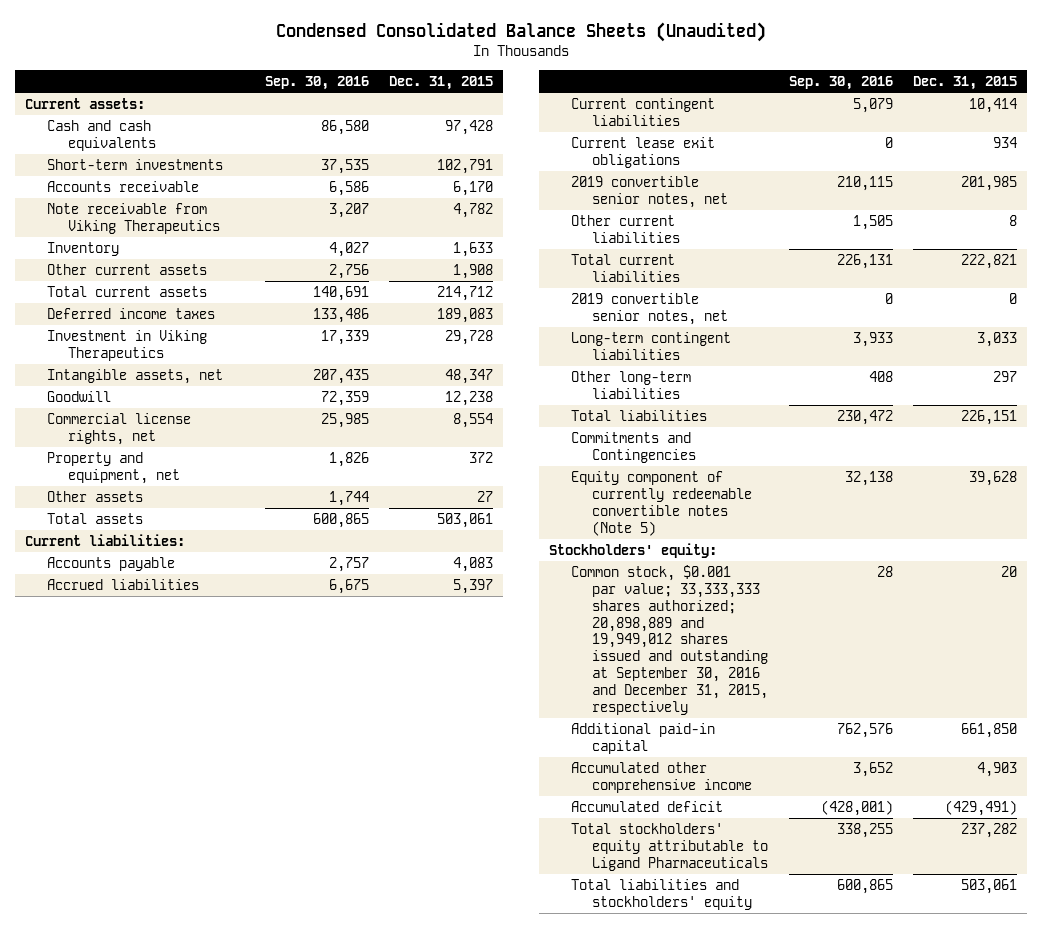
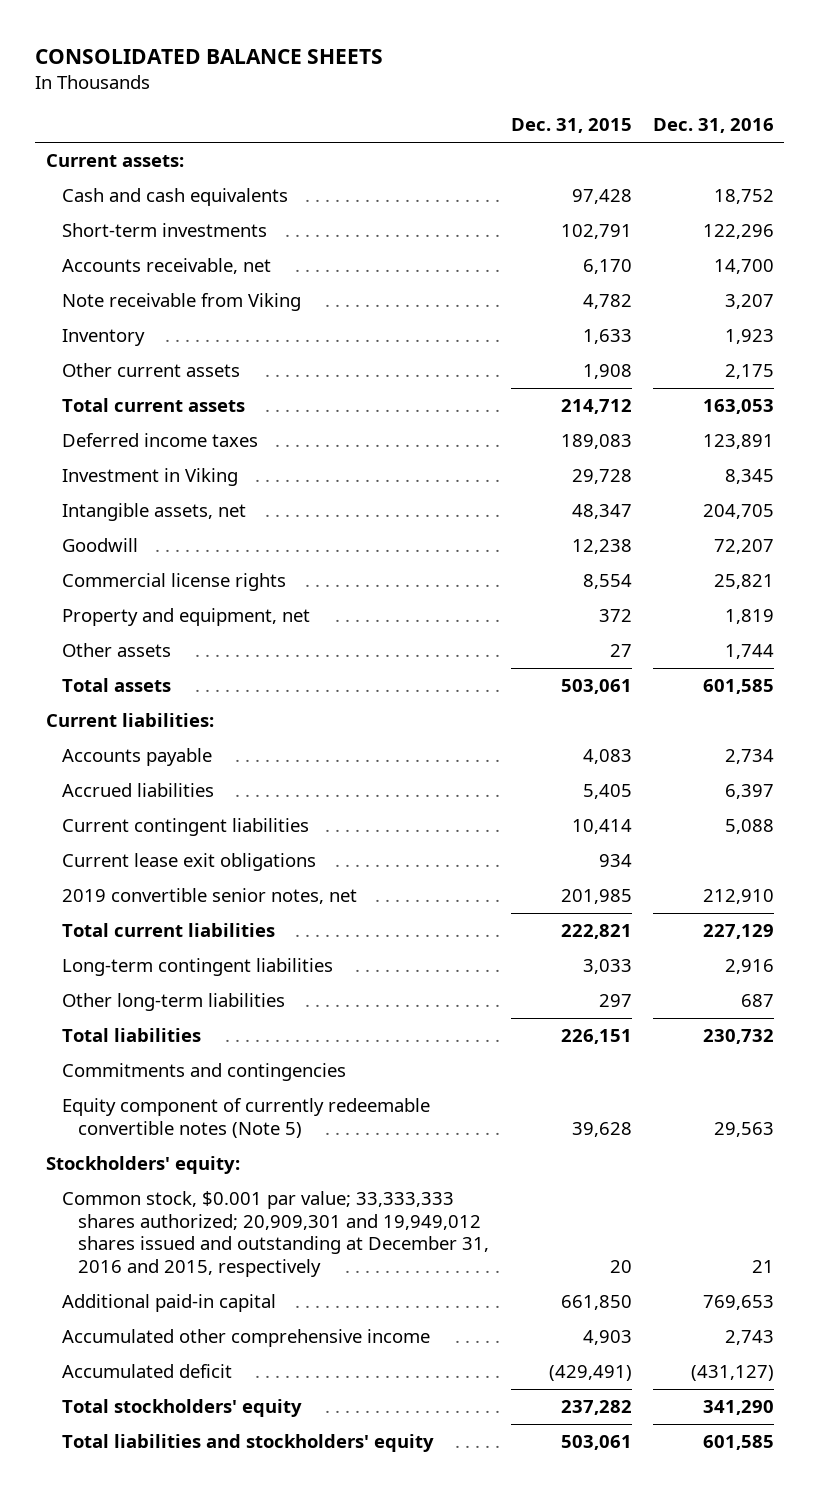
- Condensed Consolidated Balance Sheets (Unaudited)
+ CONSOLIDATED BALANCE SHEETS
- | Sep. 30, 2016 | Dec. 31, 2015
+ | Dec. 31, 2015 | Dec. 31, 2016
- Accounts receivable | 6,586 | 6,170
- Note receivable from Viking Therapeutics | 3,207 | 4,782
+ Accounts receivable, net | 6,170 | 14,700
+ Note receivable from Viking | 4,782 | 3,207
- Investment in Viking Therapeutics | 17,339 | 29,728
+ Investment in Viking | 29,728 | 8,345
- Commercial license rights, net | 25,985 | 8,554
+ Commercial license rights | 8,554 | 25,821
- Accrued liabilities | 6,675 | 5,397
+ Accrued liabilities | 5,405 | 6,397
- Other current liabilities | 1,505 | 8
- 2019 convertible senior notes, net | 0 | 0
- Commitments and Contingencies
+ Commitments and contingencies
- Common stock, $0.001 par value; 33,333,333 shares authorized; 20,898,889 and 19,949,012 shares issued and outstanding at September 30, 2016 and December 31, 2015, respectively | 28 | 20
+ Common stock, $0.001 par value; 33,333,333 shares authorized; 20,909,301 and 19,949,012 shares issued and outstanding at December 31, 2016 and 2015, respectively | 20 | 21
- Total stockholders' equity attributable to Ligand Pharmaceuticals | 338,255 | 237,282
+ Total stockholders' equity | 237,282 | 341,290

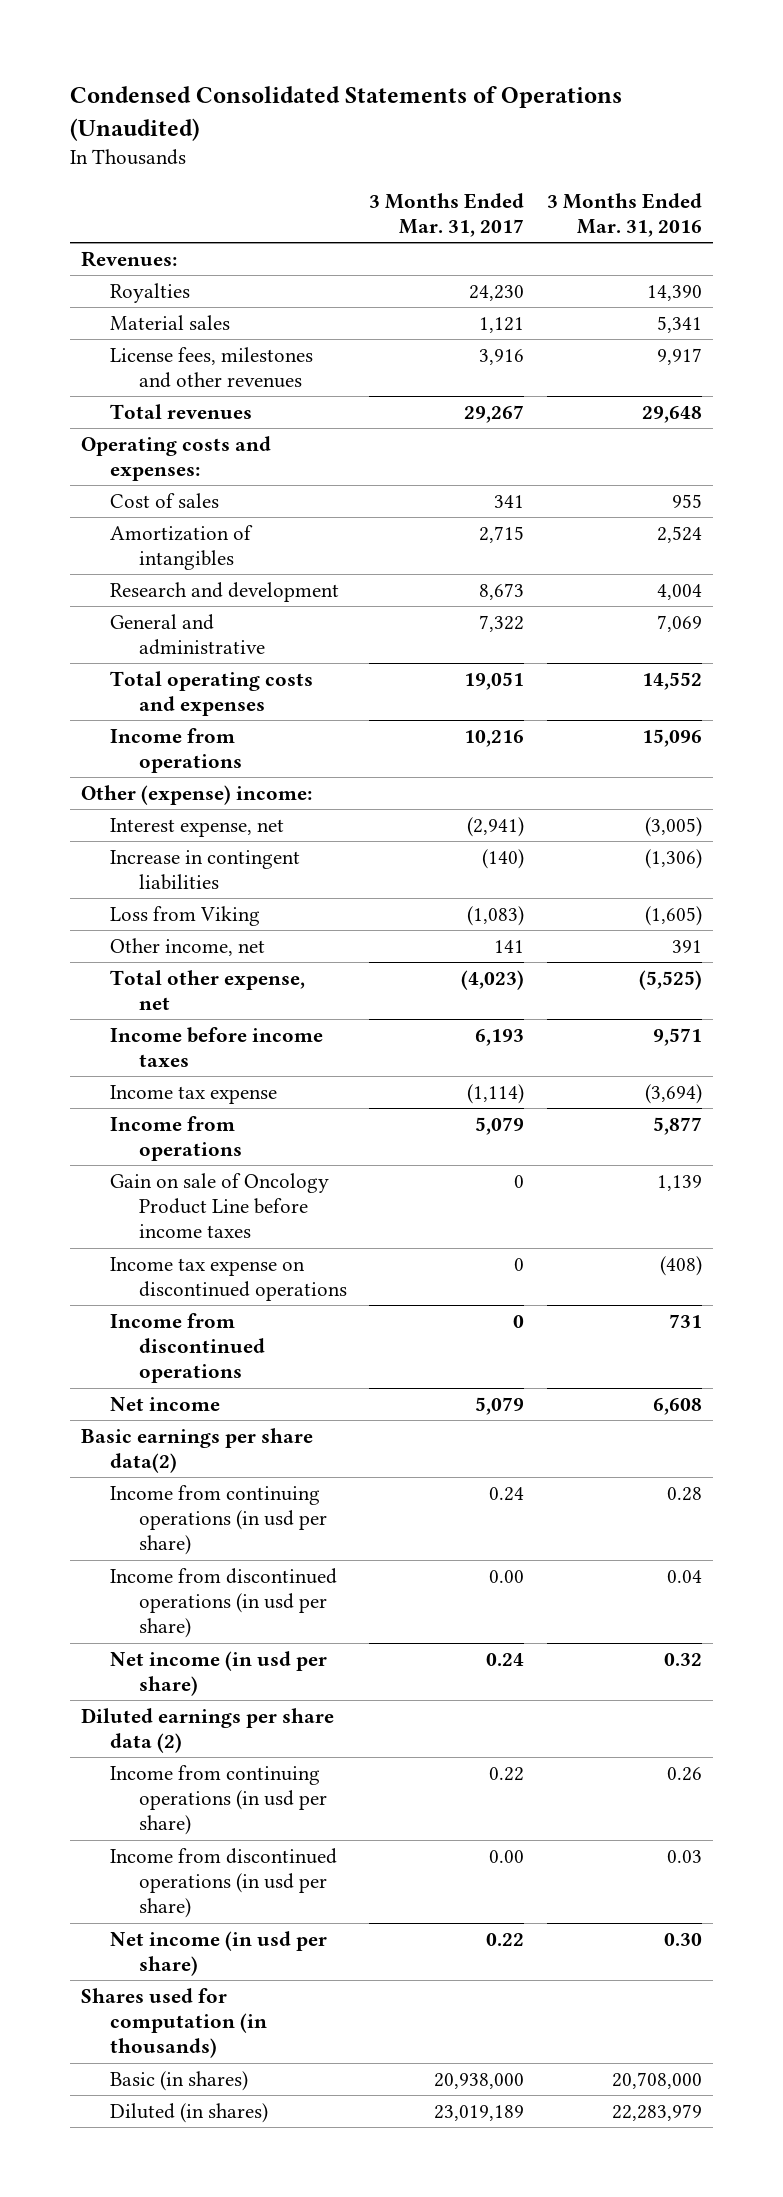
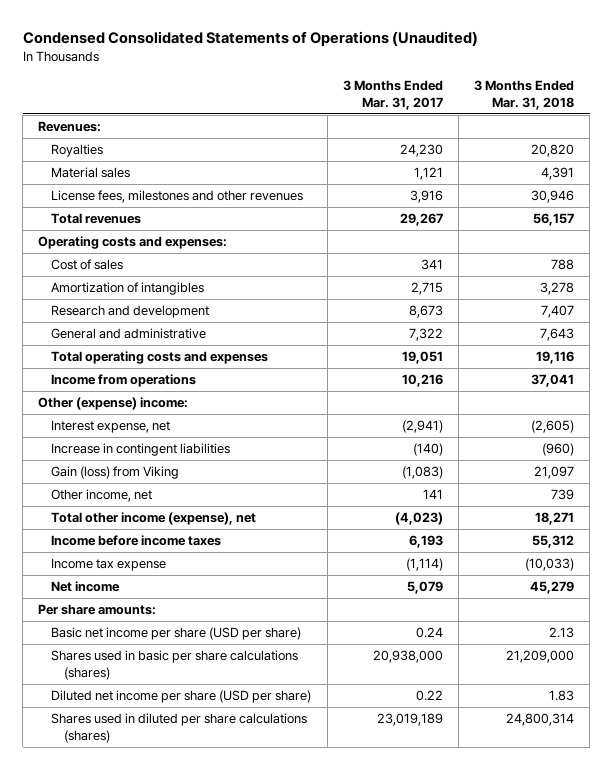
- | 3 Months Ended Mar. 31, 2017 | 3 Months Ended Mar. 31, 2016
+ | 3 Months Ended Mar. 31, 2017 | 3 Months Ended Mar. 31, 2018
- Loss from Viking | (1,083) | (1,605)
+ Gain (loss) from Viking | (1,083) | 21,097
- Total other expense, net | (4,023) | (5,525)
+ Total other income (expense), net | (4,023) | 18,271
- Income from operations | 5,079 | 5,877
- Gain on sale of Oncology Product Line before income taxes | 0 | 1,139
- Income tax expense on discontinued operations | 0 | (408)
- Income from discontinued operations | 0 | 731
- Basic earnings per share data(2)
- Income from continuing operations (in usd per share) | 0.24 | 0.28
- Income from discontinued operations (in usd per share) | 0.00 | 0.04
- Net income (in usd per share) | 0.24 | 0.32
- Diluted earnings per share data (2)
- Income from continuing operations (in usd per share) | 0.22 | 0.26
- Income from discontinued operations (in usd per share) | 0.00 | 0.03
- Net income (in usd per share) | 0.22 | 0.30
- Shares used for computation (in thousands)
- Basic (in shares) | 20,938,000 | 20,708,000
- Diluted (in shares) | 23,019,189 | 22,283,979
+ Per share amounts:
+ Basic net income per share (USD per share) | 0.24 | 2.13
+ Shares used in basic per share calculations (shares) | 20,938,000 | 21,209,000
+ Diluted net income per share (USD per share) | 0.22 | 1.83
+ Shares used in diluted per share calculations (shares) | 23,019,189 | 24,800,314

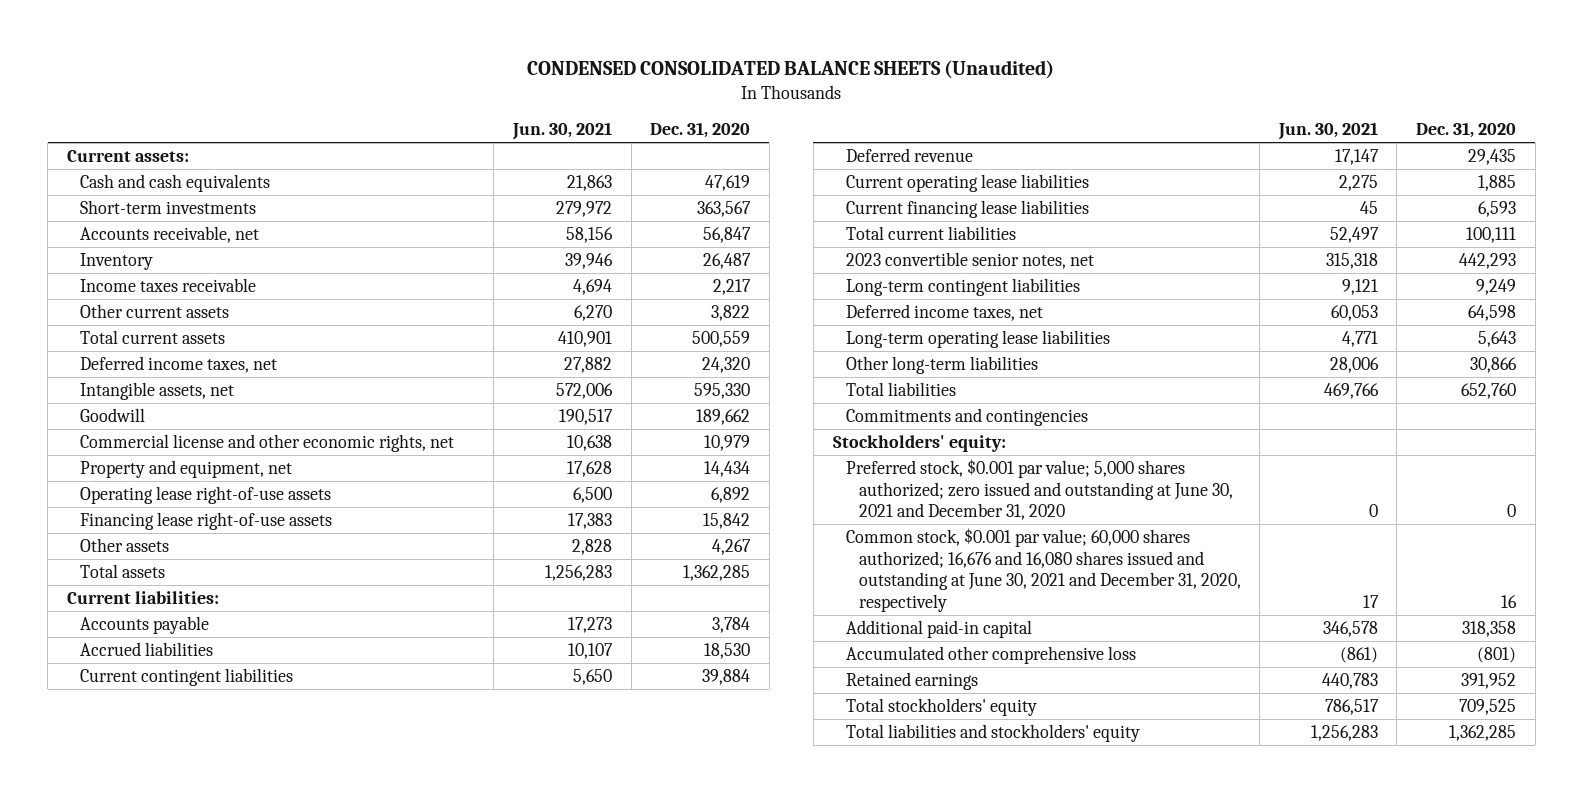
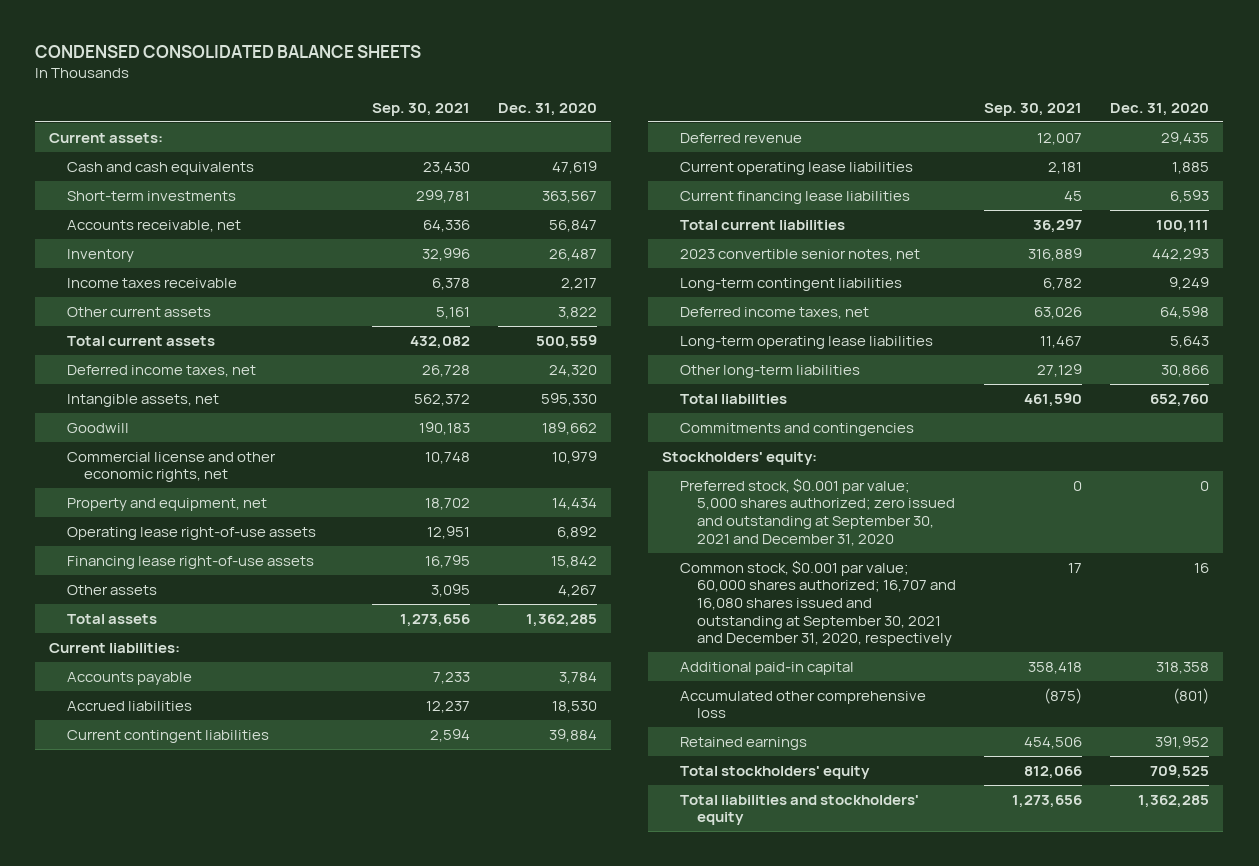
- CONDENSED CONSOLIDATED BALANCE SHEETS (Unaudited)
+ CONDENSED CONSOLIDATED BALANCE SHEETS
- | Jun. 30, 2021 | Dec. 31, 2020
+ | Sep. 30, 2021 | Dec. 31, 2020
- Preferred stock, $0.001 par value; 5,000 shares authorized; zero issued and outstanding at June 30, 2021 and December 31, 2020 | 0 | 0
- Common stock, $0.001 par value; 60,000 shares authorized; 16,676 and 16,080 shares issued and outstanding at June 30, 2021 and December 31, 2020, respectively | 17 | 16
+ Preferred stock, $0.001 par value; 5,000 shares authorized; zero issued and outstanding at September 30, 2021 and December 31, 2020 | 0 | 0
+ Common stock, $0.001 par value; 60,000 shares authorized; 16,707 and 16,080 shares issued and outstanding at September 30, 2021 and December 31, 2020, respectively | 17 | 16

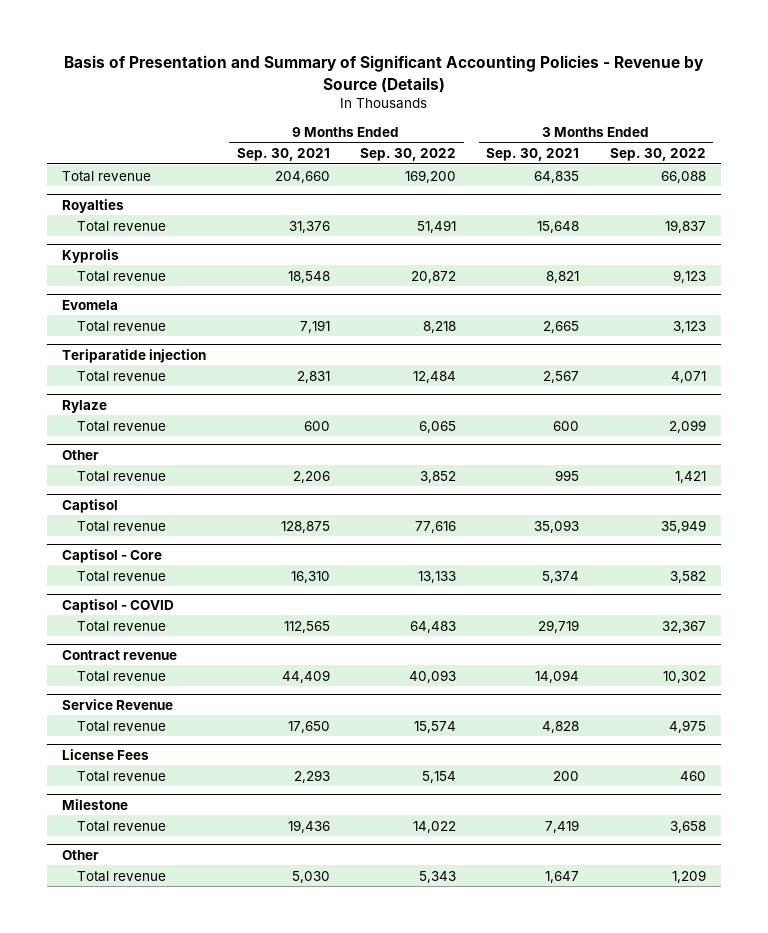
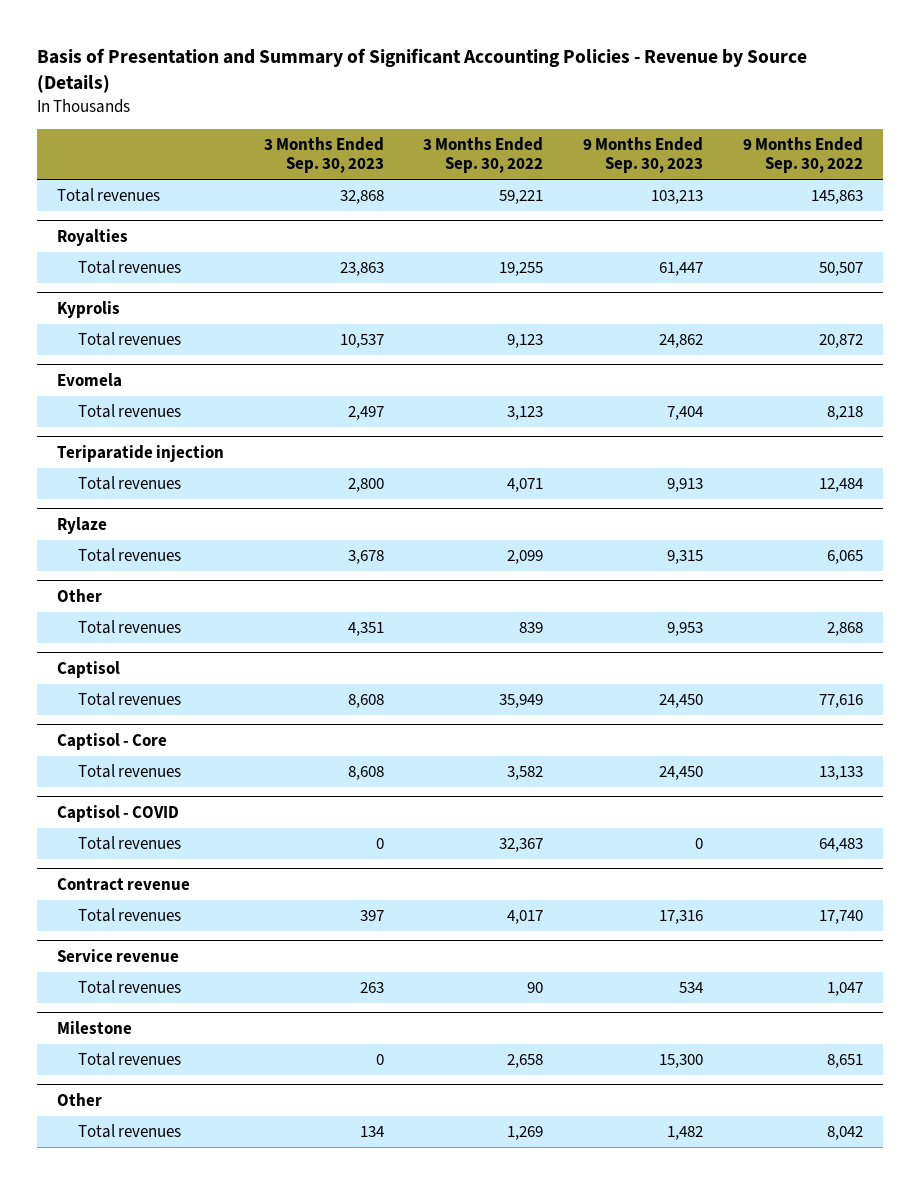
- | 9 Months Ended Sep. 30, 2021 | 9 Months Ended Sep. 30, 2022 | 3 Months Ended Sep. 30, 2021 | 3 Months Ended Sep. 30, 2022
+ | 3 Months Ended Sep. 30, 2023 | 3 Months Ended Sep. 30, 2022 | 9 Months Ended Sep. 30, 2023 | 9 Months Ended Sep. 30, 2022
- Total revenue | 204,660 | 169,200 | 64,835 | 66,088
+ Total revenues | 32,868 | 59,221 | 103,213 | 145,863
@ Royalties
- Total revenue | 31,376 | 51,491 | 15,648 | 19,837
+ Total revenues | 23,863 | 19,255 | 61,447 | 50,507
@ Kyprolis
- Total revenue | 18,548 | 20,872 | 8,821 | 9,123
+ Total revenues | 10,537 | 9,123 | 24,862 | 20,872
@ Evomela
- Total revenue | 7,191 | 8,218 | 2,665 | 3,123
+ Total revenues | 2,497 | 3,123 | 7,404 | 8,218
@ Teriparatide injection
- Total revenue | 2,831 | 12,484 | 2,567 | 4,071
+ Total revenues | 2,800 | 4,071 | 9,913 | 12,484
@ Rylaze
- Total revenue | 600 | 6,065 | 600 | 2,099
+ Total revenues | 3,678 | 2,099 | 9,315 | 6,065
@ Other
- Total revenue | 2,206 | 3,852 | 995 | 1,421
+ Total revenues | 4,351 | 839 | 9,953 | 2,868
@ Captisol
- Total revenue | 128,875 | 77,616 | 35,093 | 35,949
+ Total revenues | 8,608 | 35,949 | 24,450 | 77,616
@ Captisol - Core
- Total revenue | 16,310 | 13,133 | 5,374 | 3,582
+ Total revenues | 8,608 | 3,582 | 24,450 | 13,133
@ Captisol - COVID
- Total revenue | 112,565 | 64,483 | 29,719 | 32,367
+ Total revenues | 0 | 32,367 | 0 | 64,483
@ Contract revenue
- Total revenue | 44,409 | 40,093 | 14,094 | 10,302
- Service Revenue
- Total revenue | 17,650 | 15,574 | 4,828 | 4,975
- License Fees
- Total revenue | 2,293 | 5,154 | 200 | 460
@ Contract revenue
+ Total revenues | 397 | 4,017 | 17,316 | 17,740
+ Service revenue
+ Total revenues | 263 | 90 | 534 | 1,047
@ Milestone
- Total revenue | 19,436 | 14,022 | 7,419 | 3,658
+ Total revenues | 0 | 2,658 | 15,300 | 8,651
@ Other
- Total revenue | 5,030 | 5,343 | 1,647 | 1,209
+ Total revenues | 134 | 1,269 | 1,482 | 8,042

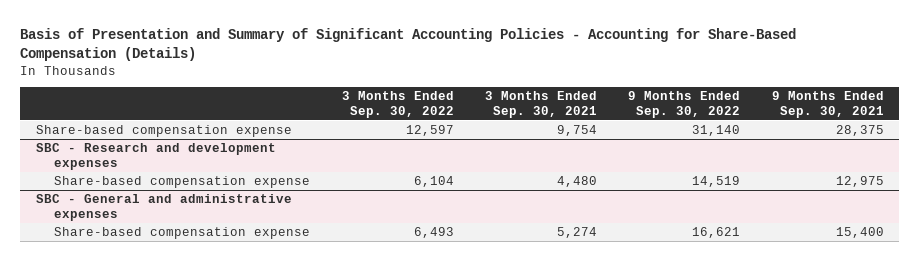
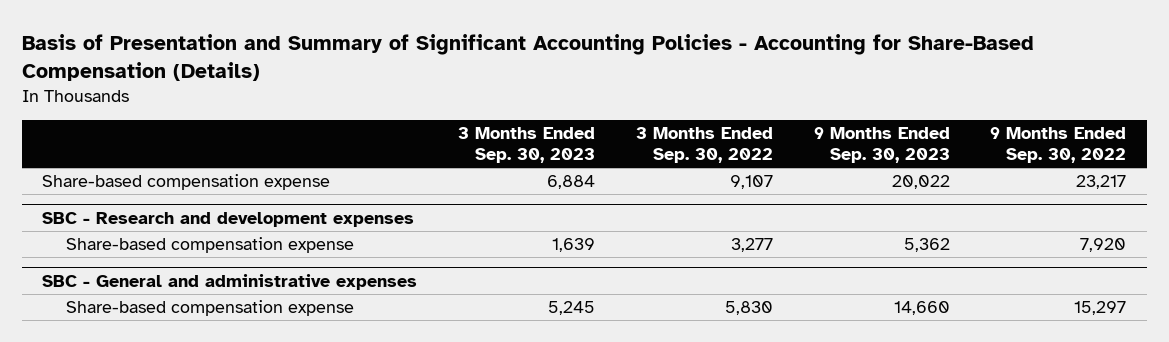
- | 3 Months Ended Sep. 30, 2022 | 3 Months Ended Sep. 30, 2021 | 9 Months Ended Sep. 30, 2022 | 9 Months Ended Sep. 30, 2021
+ | 3 Months Ended Sep. 30, 2023 | 3 Months Ended Sep. 30, 2022 | 9 Months Ended Sep. 30, 2023 | 9 Months Ended Sep. 30, 2022
- Share-based compensation expense | 12,597 | 9,754 | 31,140 | 28,375
+ Share-based compensation expense | 6,884 | 9,107 | 20,022 | 23,217
@ SBC - Research and development expenses
- Share-based compensation expense | 6,104 | 4,480 | 14,519 | 12,975
+ Share-based compensation expense | 1,639 | 3,277 | 5,362 | 7,920
@ SBC - General and administrative expenses
- Share-based compensation expense | 6,493 | 5,274 | 16,621 | 15,400
+ Share-based compensation expense | 5,245 | 5,830 | 14,660 | 15,297

